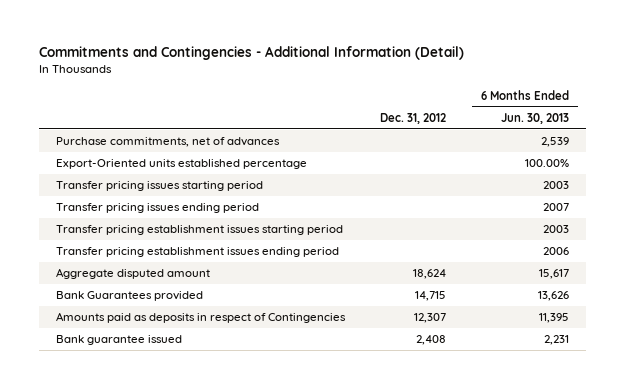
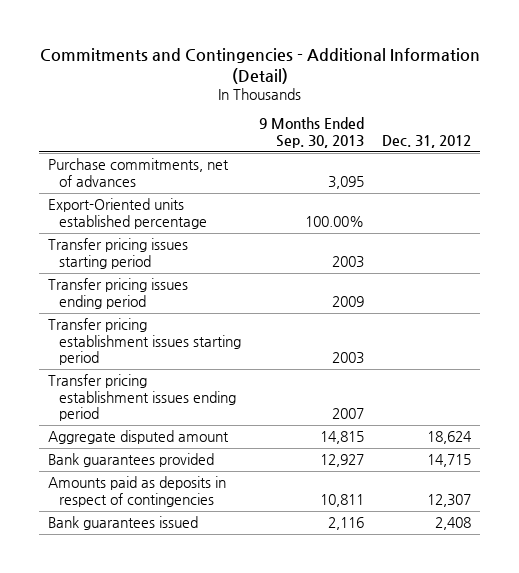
- | Dec. 31, 2012 | 6 Months Ended Jun. 30, 2013
+ | 9 Months Ended Sep. 30, 2013 | Dec. 31, 2012
- Bank Guarantees provided | 14,715 | 13,626
- Amounts paid as deposits in respect of Contingencies | 12,307 | 11,395
- Bank guarantee issued | 2,408 | 2,231
+ Bank guarantees provided | 12,927 | 14,715
+ Amounts paid as deposits in respect of contingencies | 10,811 | 12,307
+ Bank guarantees issued | 2,116 | 2,408

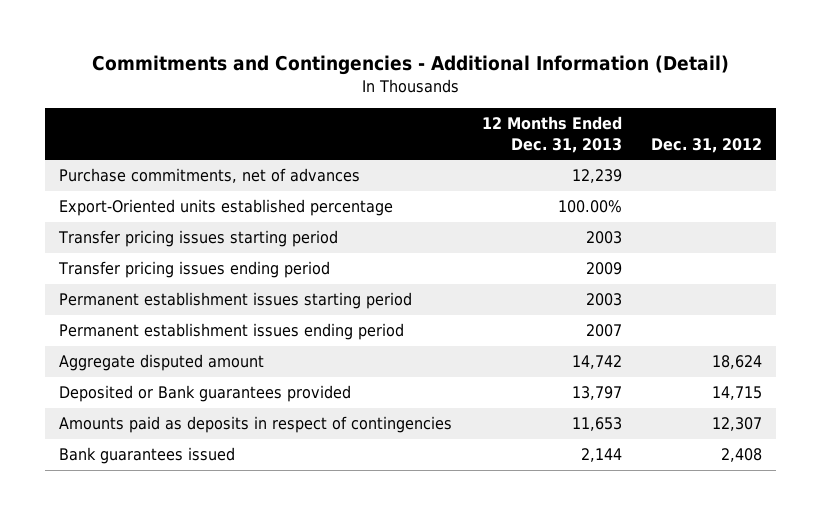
- | 9 Months Ended Sep. 30, 2013 | Dec. 31, 2012
+ | 12 Months Ended Dec. 31, 2013 | Dec. 31, 2012
- Transfer pricing establishment issues starting period | 2003 |
- Transfer pricing establishment issues ending period | 2007 |
+ Permanent establishment issues starting period | 2003 |
+ Permanent establishment issues ending period | 2007 |
- Bank guarantees provided | 12,927 | 14,715
+ Deposited or Bank guarantees provided | 13,797 | 14,715

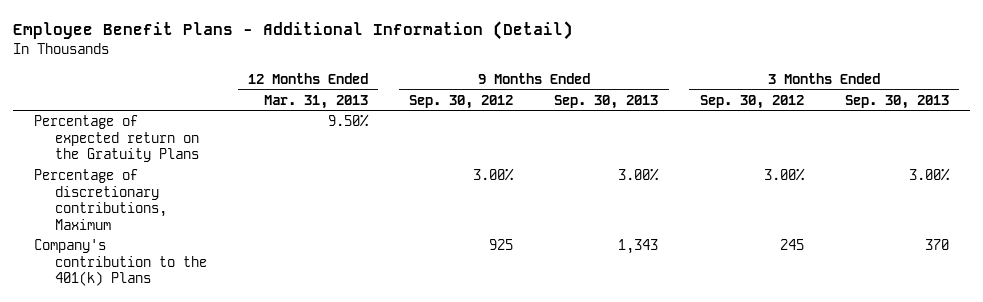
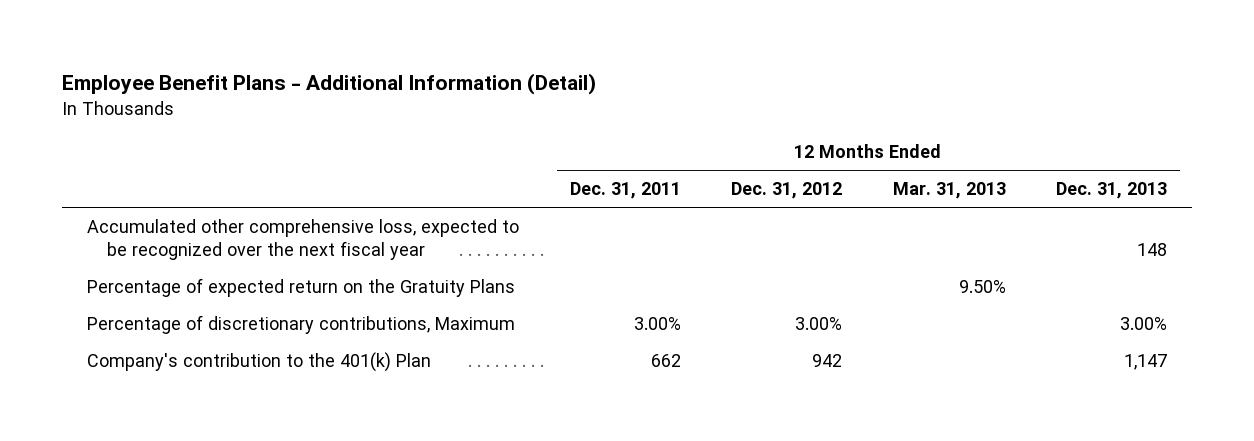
- | 12 Months Ended Mar. 31, 2013 | 9 Months Ended Sep. 30, 2012 | 9 Months Ended Sep. 30, 2013 | 3 Months Ended Sep. 30, 2012 | 3 Months Ended Sep. 30, 2013
+ | 12 Months Ended Dec. 31, 2011 | 12 Months Ended Dec. 31, 2012 | 12 Months Ended Mar. 31, 2013 | 12 Months Ended Dec. 31, 2013
+ Accumulated other comprehensive loss, expected to be recognized over the next fiscal year | | | | 148
- Company's contribution to the 401(k) Plans | | 925 | 1,343 | 245 | 370
+ Company's contribution to the 401(k) Plan | 662 | 942 | | 1,147

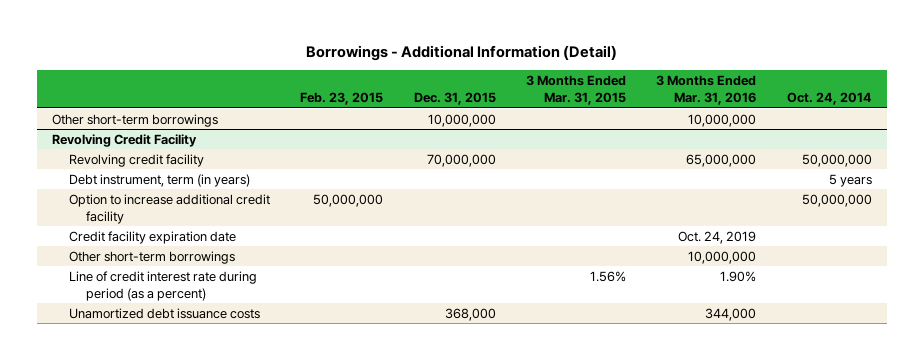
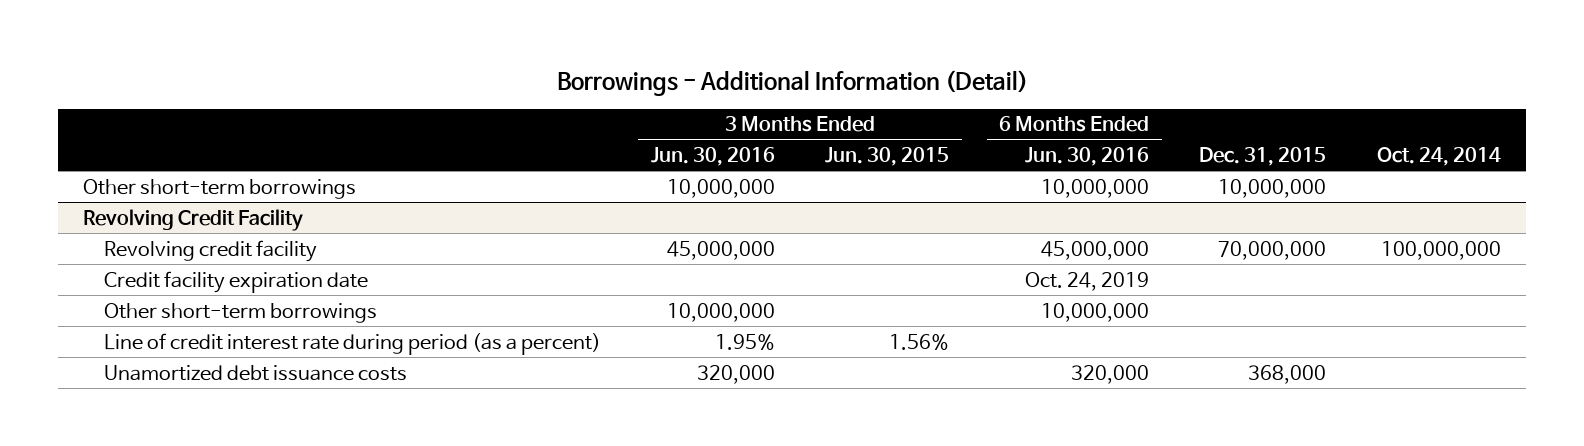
- | Feb. 23, 2015 | Dec. 31, 2015 | 3 Months Ended Mar. 31, 2015 | 3 Months Ended Mar. 31, 2016 | Oct. 24, 2014
+ | 3 Months Ended Jun. 30, 2016 | 3 Months Ended Jun. 30, 2015 | 6 Months Ended Jun. 30, 2016 | Dec. 31, 2015 | Oct. 24, 2014
@ Revolving Credit Facility
- Revolving credit facility | | 70,000,000 | | 65,000,000 | 50,000,000
- Debt instrument, term (in years) | | | | | 5 years
- Option to increase additional credit facility | 50,000,000 | | | | 50,000,000
+ Revolving credit facility | 45,000,000 | | 45,000,000 | 70,000,000 | 100,000,000

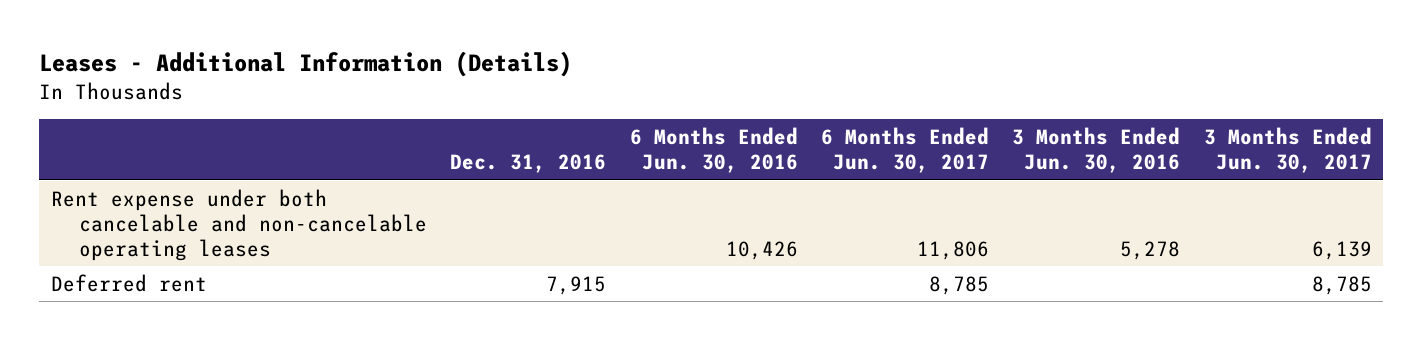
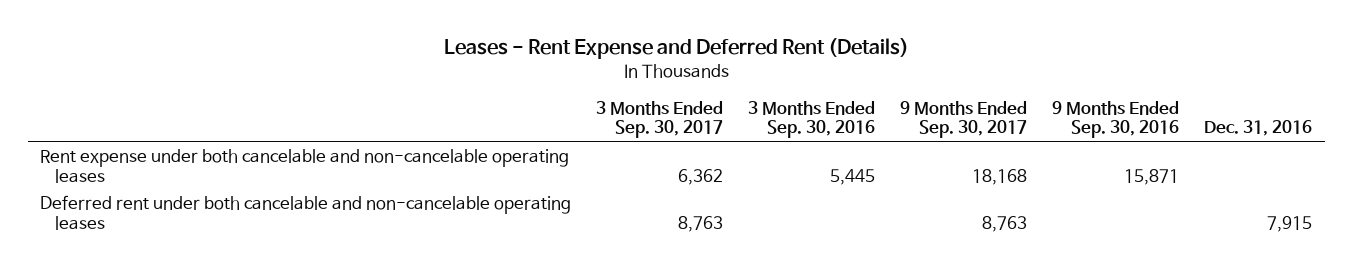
- Leases - Additional Information (Details)
+ Leases - Rent Expense and Deferred Rent (Details)
- | Dec. 31, 2016 | 6 Months Ended Jun. 30, 2016 | 6 Months Ended Jun. 30, 2017 | 3 Months Ended Jun. 30, 2016 | 3 Months Ended Jun. 30, 2017
+ | 3 Months Ended Sep. 30, 2017 | 3 Months Ended Sep. 30, 2016 | 9 Months Ended Sep. 30, 2017 | 9 Months Ended Sep. 30, 2016 | Dec. 31, 2016
- Deferred rent | 7,915 | | 8,785 | | 8,785
+ Deferred rent under both cancelable and non-cancelable operating leases | 8,763 | | 8,763 | | 7,915

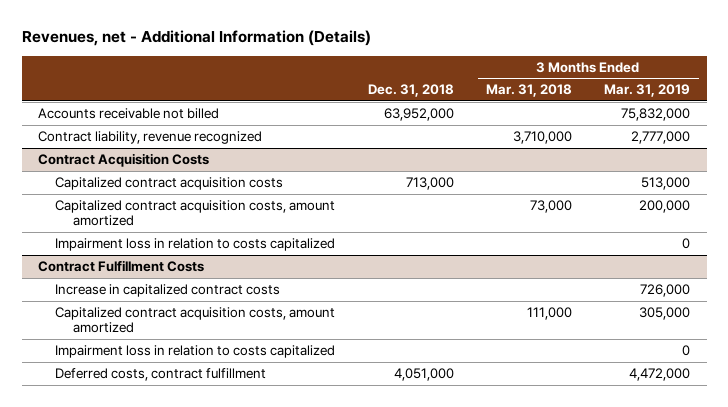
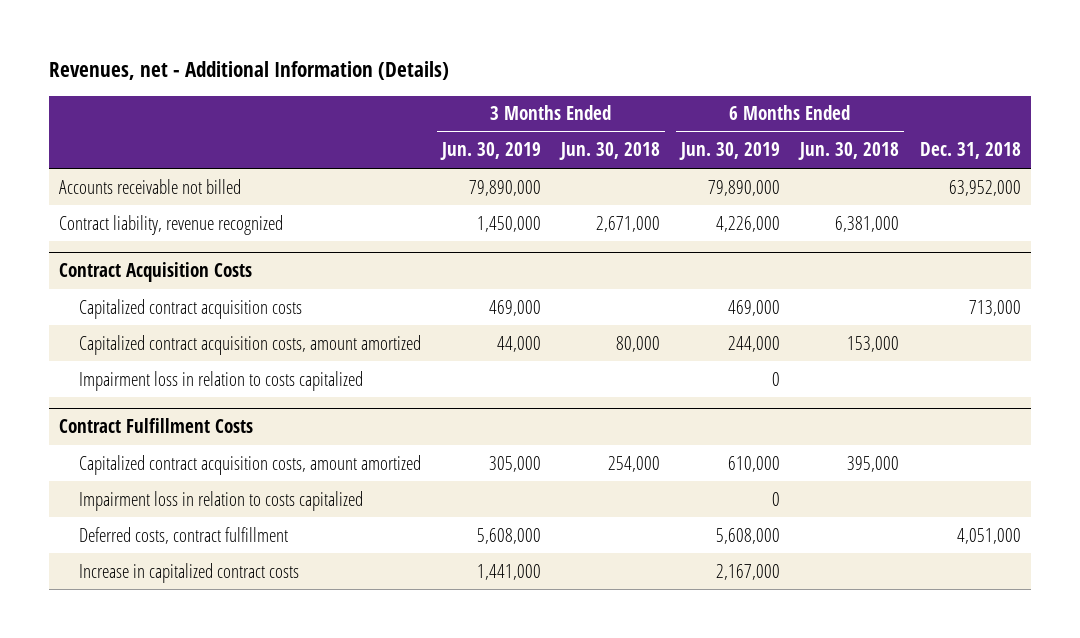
- | Dec. 31, 2018 | 3 Months Ended Mar. 31, 2018 | 3 Months Ended Mar. 31, 2019
+ | 3 Months Ended Jun. 30, 2019 | 3 Months Ended Jun. 30, 2018 | 6 Months Ended Jun. 30, 2019 | 6 Months Ended Jun. 30, 2018 | Dec. 31, 2018
@ Contract Fulfillment Costs
moved down: Increase in capitalized contract costs | 1,441,000 | | 2,167,000 | |

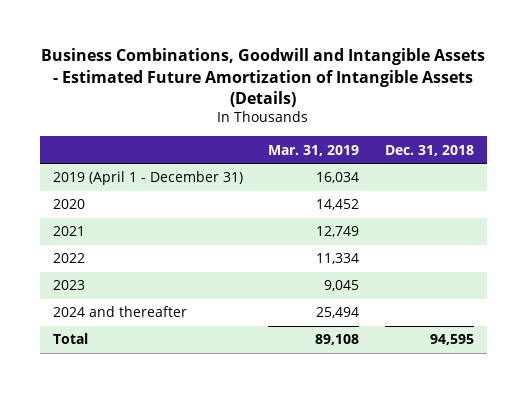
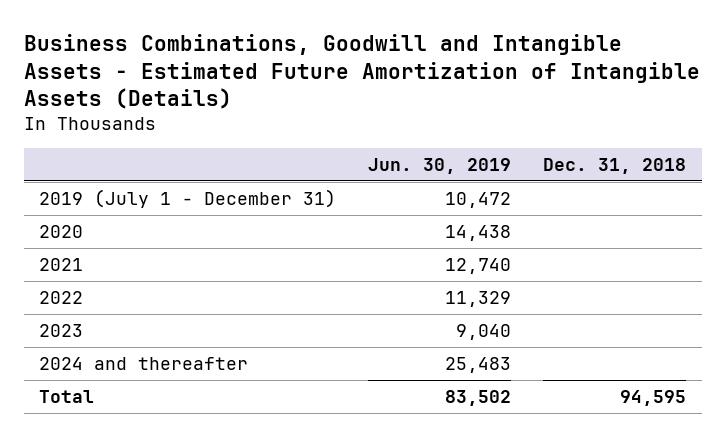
- | Mar. 31, 2019 | Dec. 31, 2018
+ | Jun. 30, 2019 | Dec. 31, 2018
- 2019 (April 1 - December 31) | 16,034 |
+ 2019 (July 1 - December 31) | 10,472 |

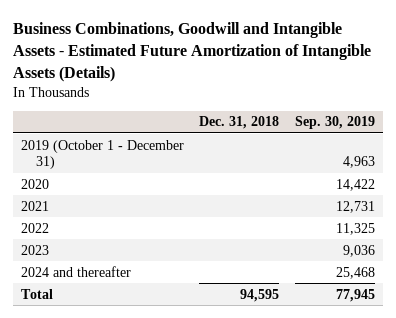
- | Jun. 30, 2019 | Dec. 31, 2018
+ | Dec. 31, 2018 | Sep. 30, 2019
- 2019 (July 1 - December 31) | 10,472 |
+ 2019 (October 1 - December 31) | | 4,963

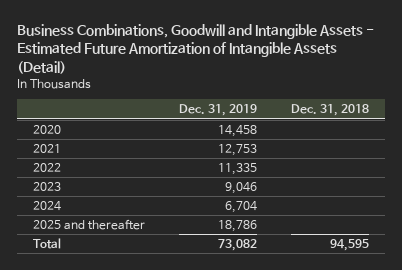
- Business Combinations, Goodwill and Intangible Assets - Estimated Future Amortization of Intangible Assets (Details)
+ Business Combinations, Goodwill and Intangible Assets - Estimated Future Amortization of Intangible Assets (Detail)
- | Dec. 31, 2018 | Sep. 30, 2019
+ | Dec. 31, 2019 | Dec. 31, 2018
- 2019 (October 1 - December 31) | | 4,963
- 2024 and thereafter | | 25,468
+ 2024 | 6,704 |
+ 2025 and thereafter | 18,786 |

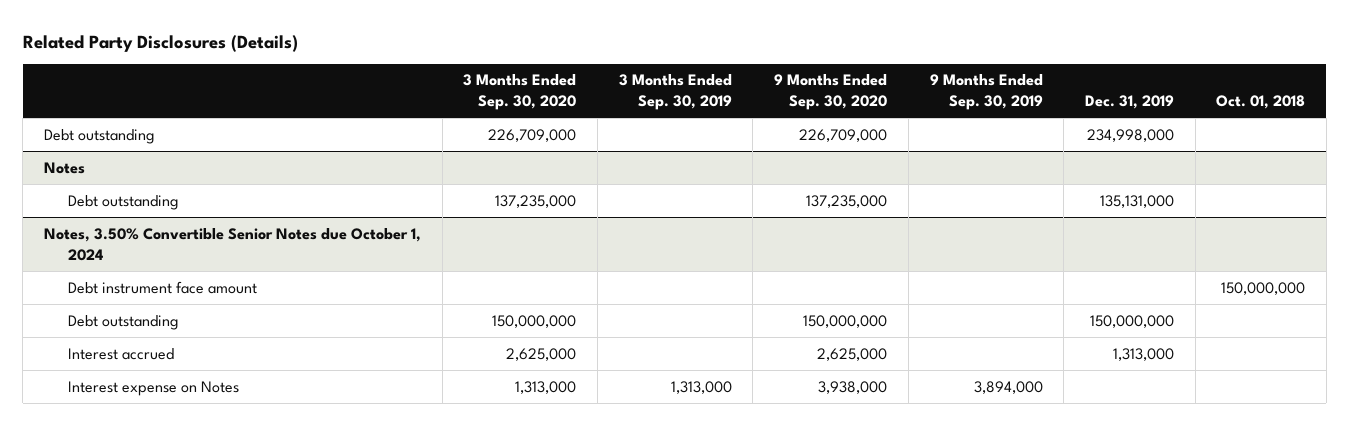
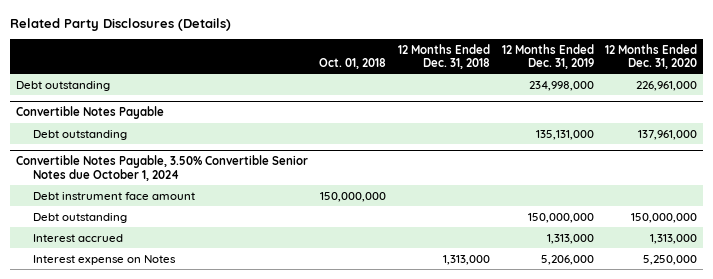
- | 3 Months Ended Sep. 30, 2020 | 3 Months Ended Sep. 30, 2019 | 9 Months Ended Sep. 30, 2020 | 9 Months Ended Sep. 30, 2019 | Dec. 31, 2019 | Oct. 01, 2018
+ | Oct. 01, 2018 | 12 Months Ended Dec. 31, 2018 | 12 Months Ended Dec. 31, 2019 | 12 Months Ended Dec. 31, 2020
- Notes
+ Convertible Notes Payable
- Notes, 3.50% Convertible Senior Notes due October 1, 2024
+ Convertible Notes Payable, 3.50% Convertible Senior Notes due October 1, 2024

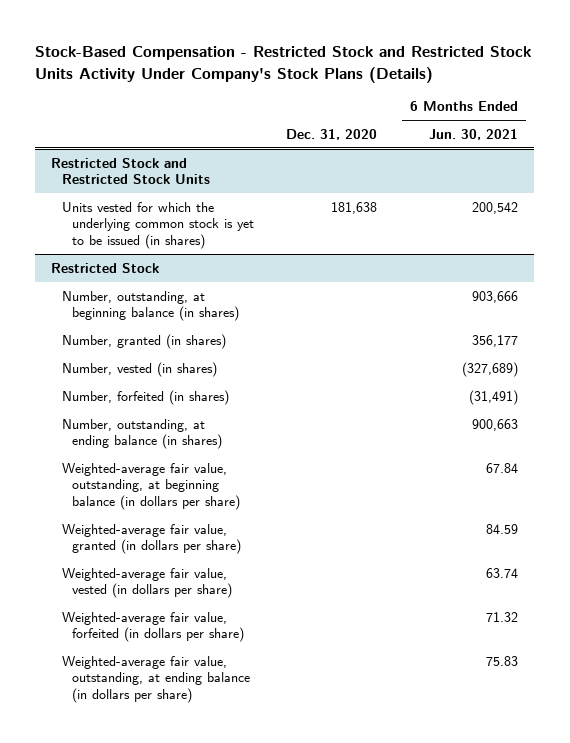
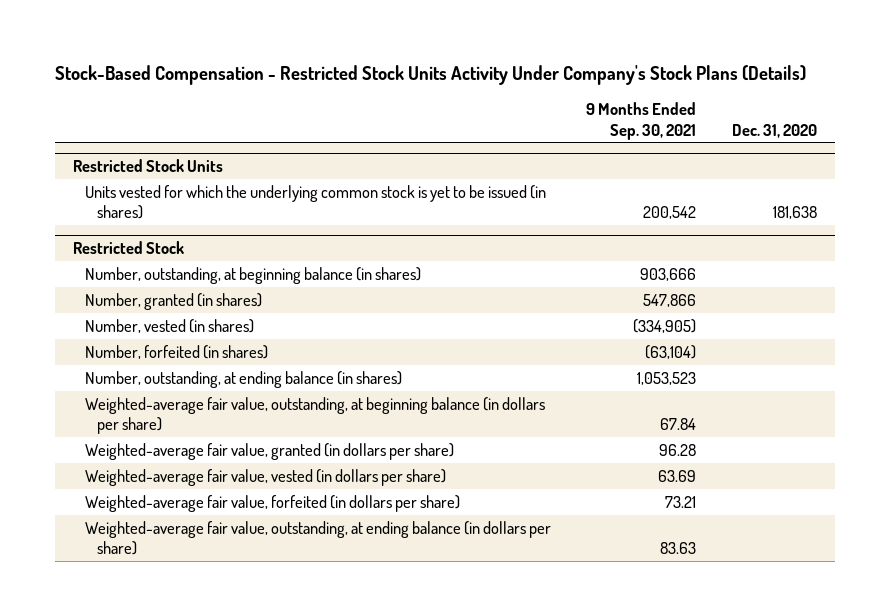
- Stock-Based Compensation - Restricted Stock and Restricted Stock Units Activity Under Company's Stock Plans (Details)
+ Stock-Based Compensation - Restricted Stock Units Activity Under Company's Stock Plans (Details)
- | Dec. 31, 2020 | 6 Months Ended Jun. 30, 2021
+ | 9 Months Ended Sep. 30, 2021 | Dec. 31, 2020
- Restricted Stock and Restricted Stock Units
+ Restricted Stock Units

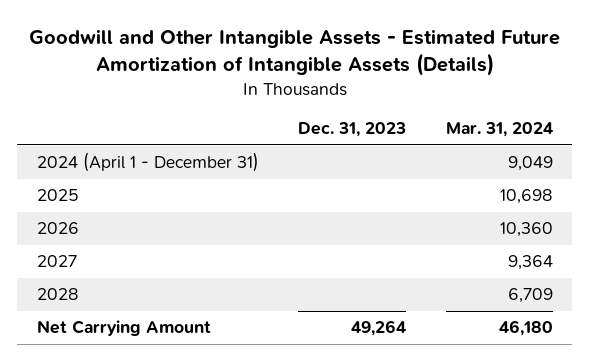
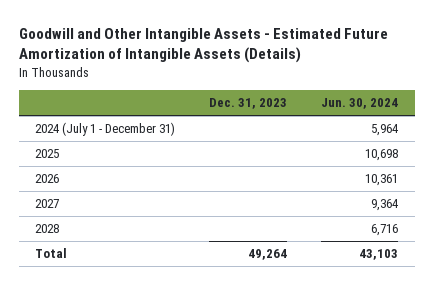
- | Dec. 31, 2023 | Mar. 31, 2024
+ | Dec. 31, 2023 | Jun. 30, 2024
- 2024 (April 1 - December 31) | | 9,049
+ 2024 (July 1 - December 31) | | 5,964
- Net Carrying Amount | 49,264 | 46,180
+ Total | 49,264 | 43,103

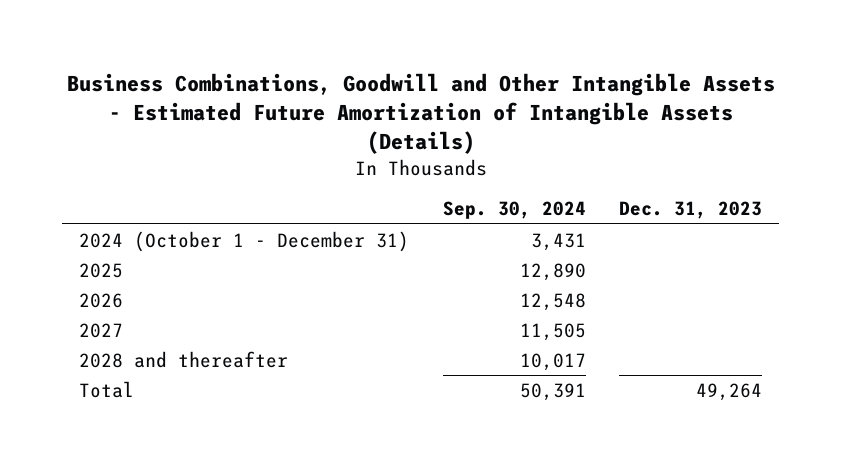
- Goodwill and Other Intangible Assets - Estimated Future Amortization of Intangible Assets (Details)
+ Business Combinations, Goodwill and Other Intangible Assets - Estimated Future Amortization of Intangible Assets (Details)
- | Dec. 31, 2023 | Jun. 30, 2024
+ | Sep. 30, 2024 | Dec. 31, 2023
- 2024 (July 1 - December 31) | | 5,964
+ 2024 (October 1 - December 31) | 3,431 |
- 2028 | | 6,716
+ 2028 and thereafter | 10,017 |

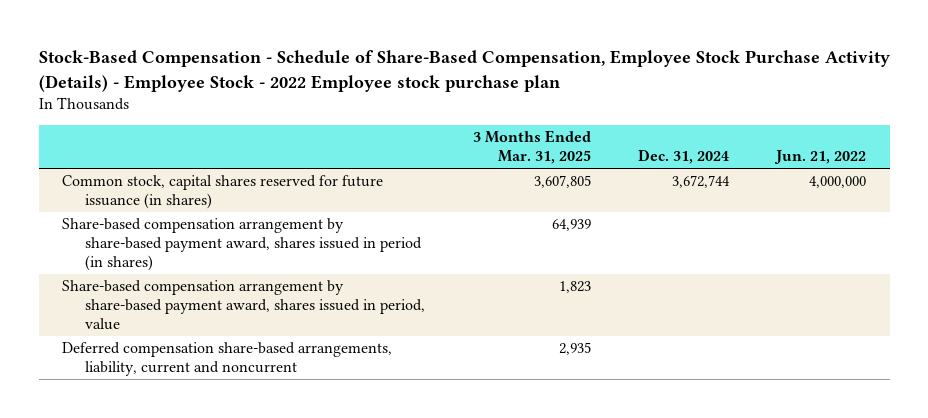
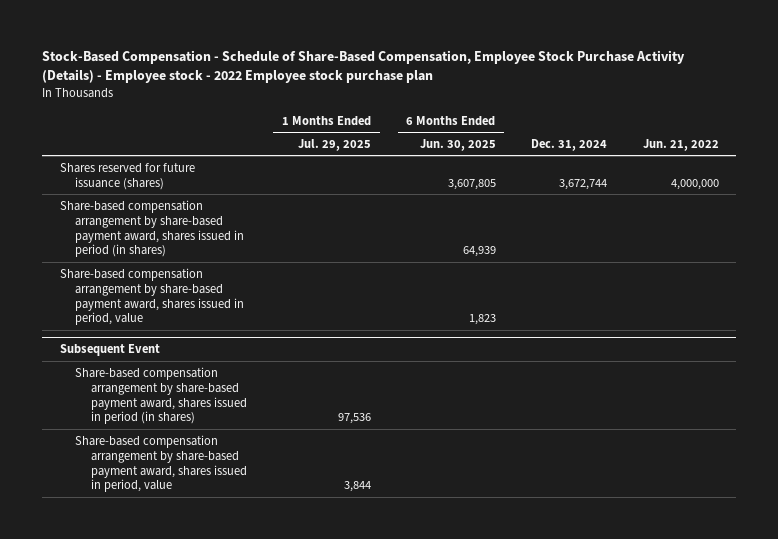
- Stock-Based Compensation - Schedule of Share-Based Compensation, Employee Stock Purchase Activity (Details) - Employee Stock - 2022 Employee stock purchase plan
+ Stock-Based Compensation - Schedule of Share-Based Compensation, Employee Stock Purchase Activity (Details) - Employee stock - 2022 Employee stock purchase plan
- | 3 Months Ended Mar. 31, 2025 | Dec. 31, 2024 | Jun. 21, 2022
+ | 1 Months Ended Jul. 29, 2025 | 6 Months Ended Jun. 30, 2025 | Dec. 31, 2024 | Jun. 21, 2022
- Common stock, capital shares reserved for future issuance (in shares) | 3,607,805 | 3,672,744 | 4,000,000
+ Shares reserved for future issuance (shares) | | 3,607,805 | 3,672,744 | 4,000,000
- Deferred compensation share-based arrangements, liability, current and noncurrent | 2,935 | |
+ Subsequent Event
+ Share-based compensation arrangement by share-based payment award, shares issued in period (in shares) | 97,536 | | |
+ Share-based compensation arrangement by share-based payment award, shares issued in period, value | 3,844 | | |

